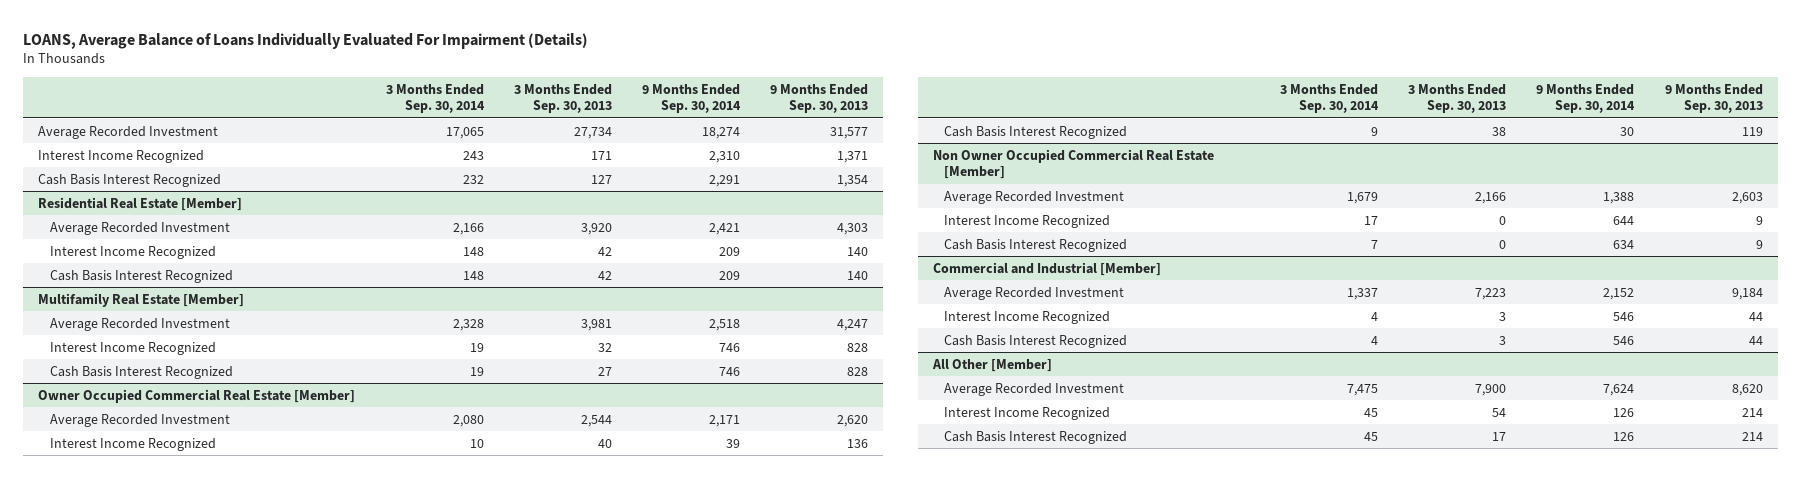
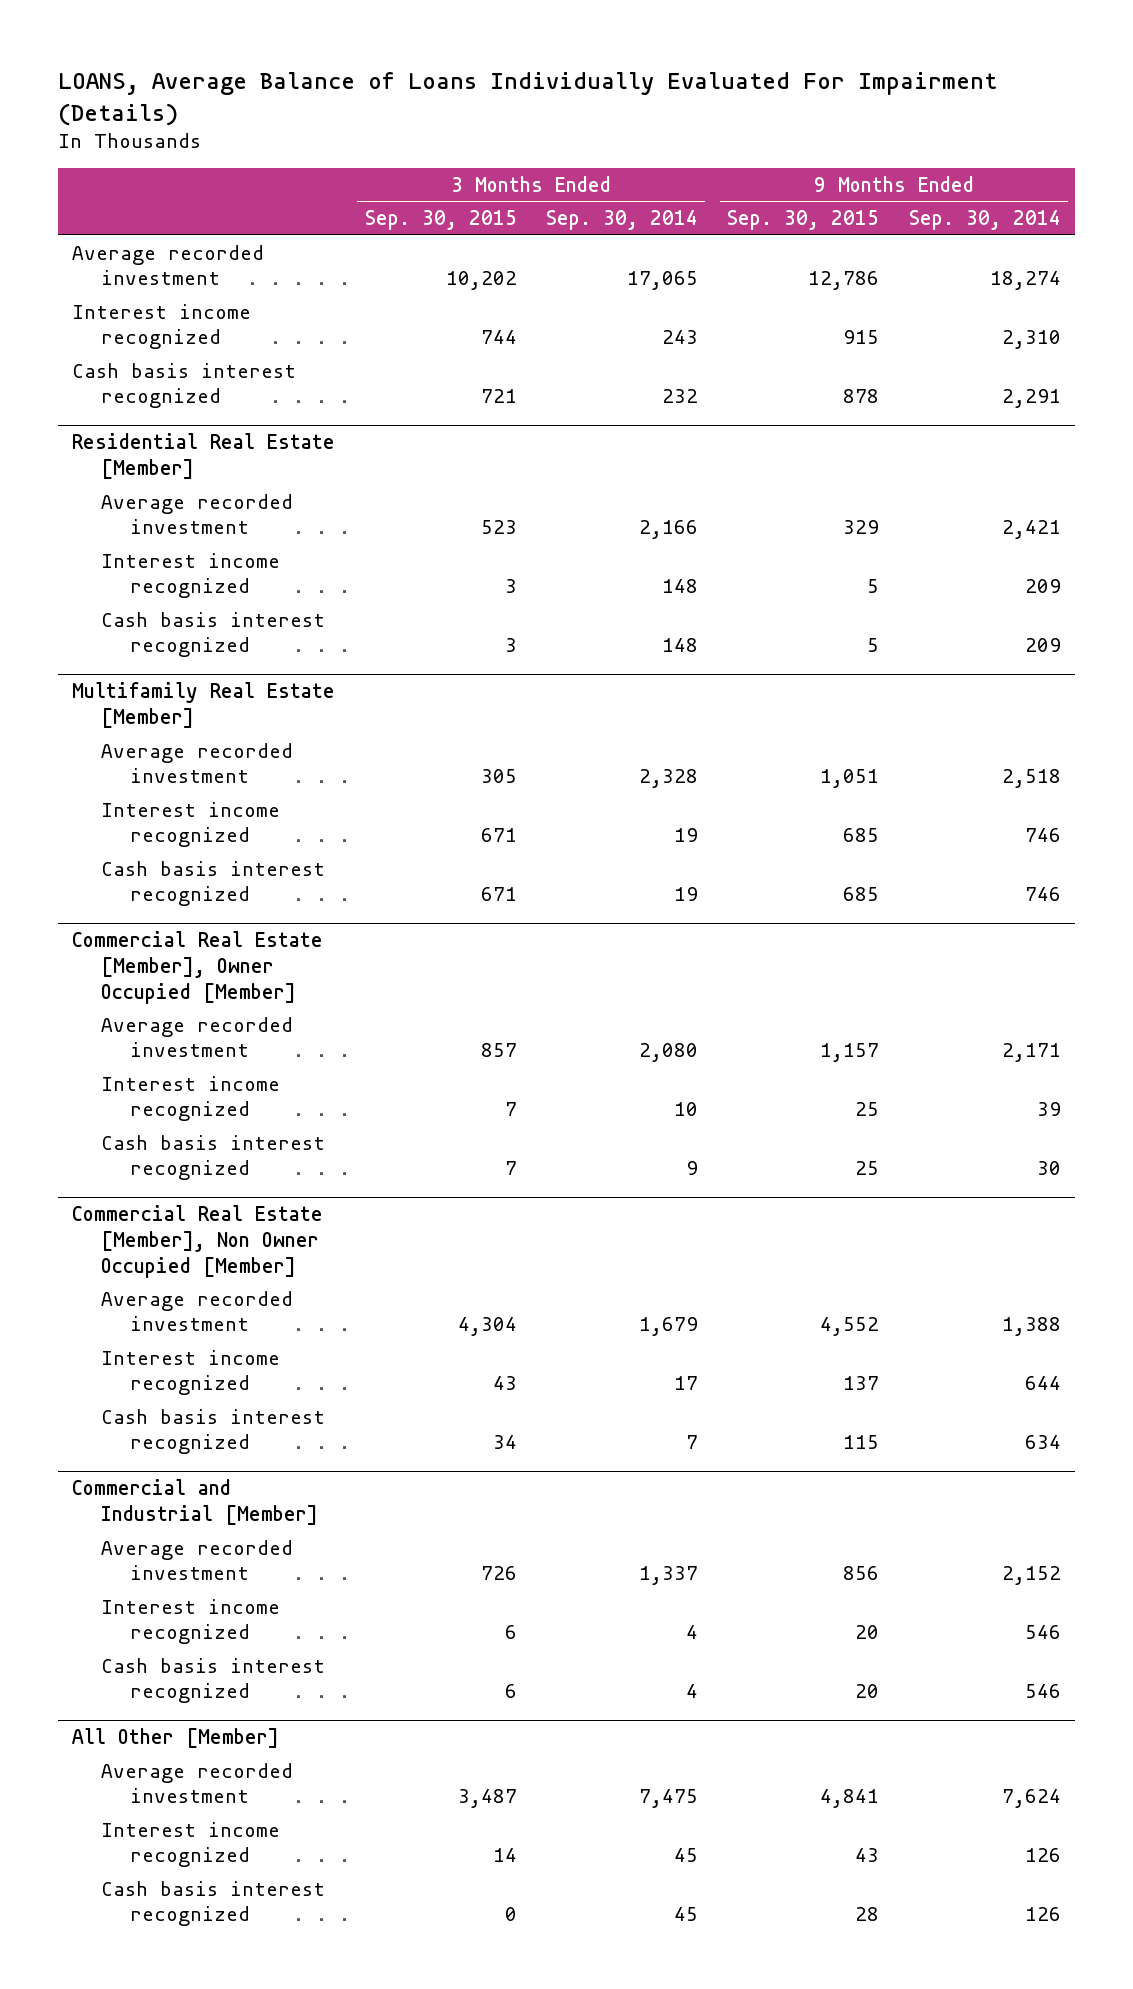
- | 3 Months Ended Sep. 30, 2014 | 3 Months Ended Sep. 30, 2013 | 9 Months Ended Sep. 30, 2014 | 9 Months Ended Sep. 30, 2013
+ | 3 Months Ended Sep. 30, 2015 | 3 Months Ended Sep. 30, 2014 | 9 Months Ended Sep. 30, 2015 | 9 Months Ended Sep. 30, 2014
- Average Recorded Investment | 17,065 | 27,734 | 18,274 | 31,577
- Interest Income Recognized | 243 | 171 | 2,310 | 1,371
- Cash Basis Interest Recognized | 232 | 127 | 2,291 | 1,354
+ Average recorded investment | 10,202 | 17,065 | 12,786 | 18,274
+ Interest income recognized | 744 | 243 | 915 | 2,310
+ Cash basis interest recognized | 721 | 232 | 878 | 2,291
@ Residential Real Estate [Member]
- Average Recorded Investment | 2,166 | 3,920 | 2,421 | 4,303
- Interest Income Recognized | 148 | 42 | 209 | 140
- Cash Basis Interest Recognized | 148 | 42 | 209 | 140
+ Average recorded investment | 523 | 2,166 | 329 | 2,421
+ Interest income recognized | 3 | 148 | 5 | 209
+ Cash basis interest recognized | 3 | 148 | 5 | 209
@ Multifamily Real Estate [Member]
- Average Recorded Investment | 2,328 | 3,981 | 2,518 | 4,247
- Interest Income Recognized | 19 | 32 | 746 | 828
- Cash Basis Interest Recognized | 19 | 27 | 746 | 828
- Owner Occupied Commercial Real Estate [Member]
- Average Recorded Investment | 2,080 | 2,544 | 2,171 | 2,620
- Interest Income Recognized | 10 | 40 | 39 | 136
- Cash Basis Interest Recognized | 9 | 38 | 30 | 119
- Non Owner Occupied Commercial Real Estate [Member]
- Average Recorded Investment | 1,679 | 2,166 | 1,388 | 2,603
- Interest Income Recognized | 17 | 0 | 644 | 9
- Cash Basis Interest Recognized | 7 | 0 | 634 | 9
@ Multifamily Real Estate [Member]
+ Average recorded investment | 305 | 2,328 | 1,051 | 2,518
+ Interest income recognized | 671 | 19 | 685 | 746
+ Cash basis interest recognized | 671 | 19 | 685 | 746
+ Commercial Real Estate [Member], Owner Occupied [Member]
+ Average recorded investment | 857 | 2,080 | 1,157 | 2,171
+ Interest income recognized | 7 | 10 | 25 | 39
+ Cash basis interest recognized | 7 | 9 | 25 | 30
+ Commercial Real Estate [Member], Non Owner Occupied [Member]
+ Average recorded investment | 4,304 | 1,679 | 4,552 | 1,388
+ Interest income recognized | 43 | 17 | 137 | 644
+ Cash basis interest recognized | 34 | 7 | 115 | 634
@ Commercial and Industrial [Member]
- Average Recorded Investment | 1,337 | 7,223 | 2,152 | 9,184
- Interest Income Recognized | 4 | 3 | 546 | 44
- Cash Basis Interest Recognized | 4 | 3 | 546 | 44
+ Average recorded investment | 726 | 1,337 | 856 | 2,152
+ Interest income recognized | 6 | 4 | 20 | 546
+ Cash basis interest recognized | 6 | 4 | 20 | 546
@ All Other [Member]
- Average Recorded Investment | 7,475 | 7,900 | 7,624 | 8,620
- Interest Income Recognized | 45 | 54 | 126 | 214
- Cash Basis Interest Recognized | 45 | 17 | 126 | 214
+ Average recorded investment | 3,487 | 7,475 | 4,841 | 7,624
+ Interest income recognized | 14 | 45 | 43 | 126
+ Cash basis interest recognized | 0 | 45 | 28 | 126

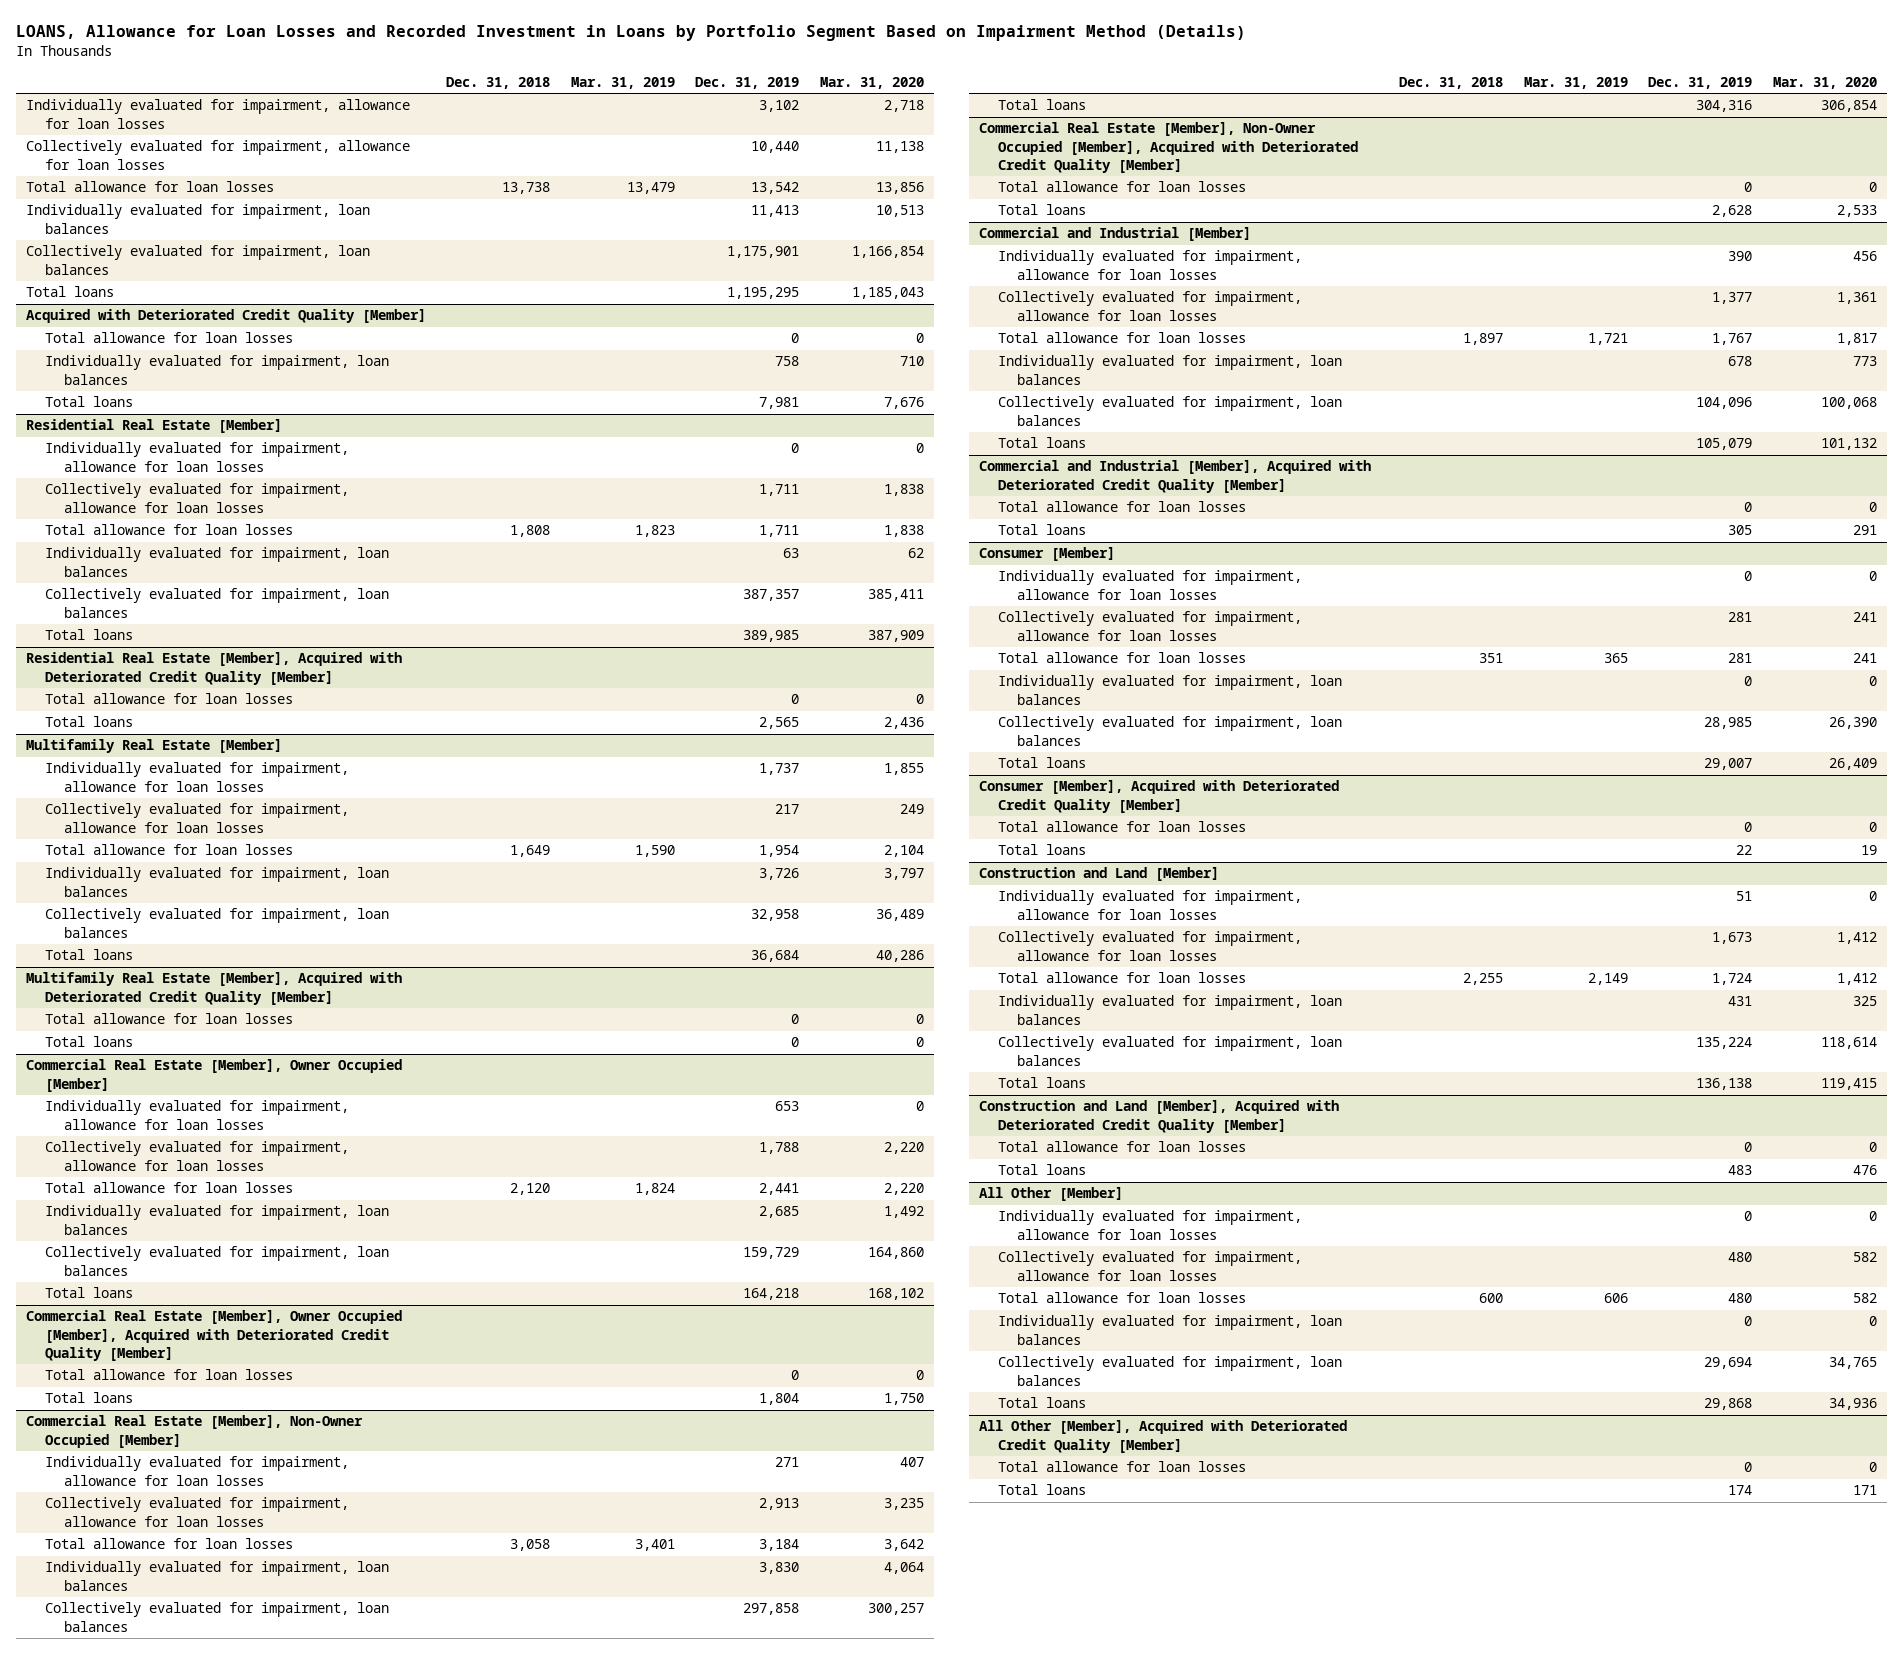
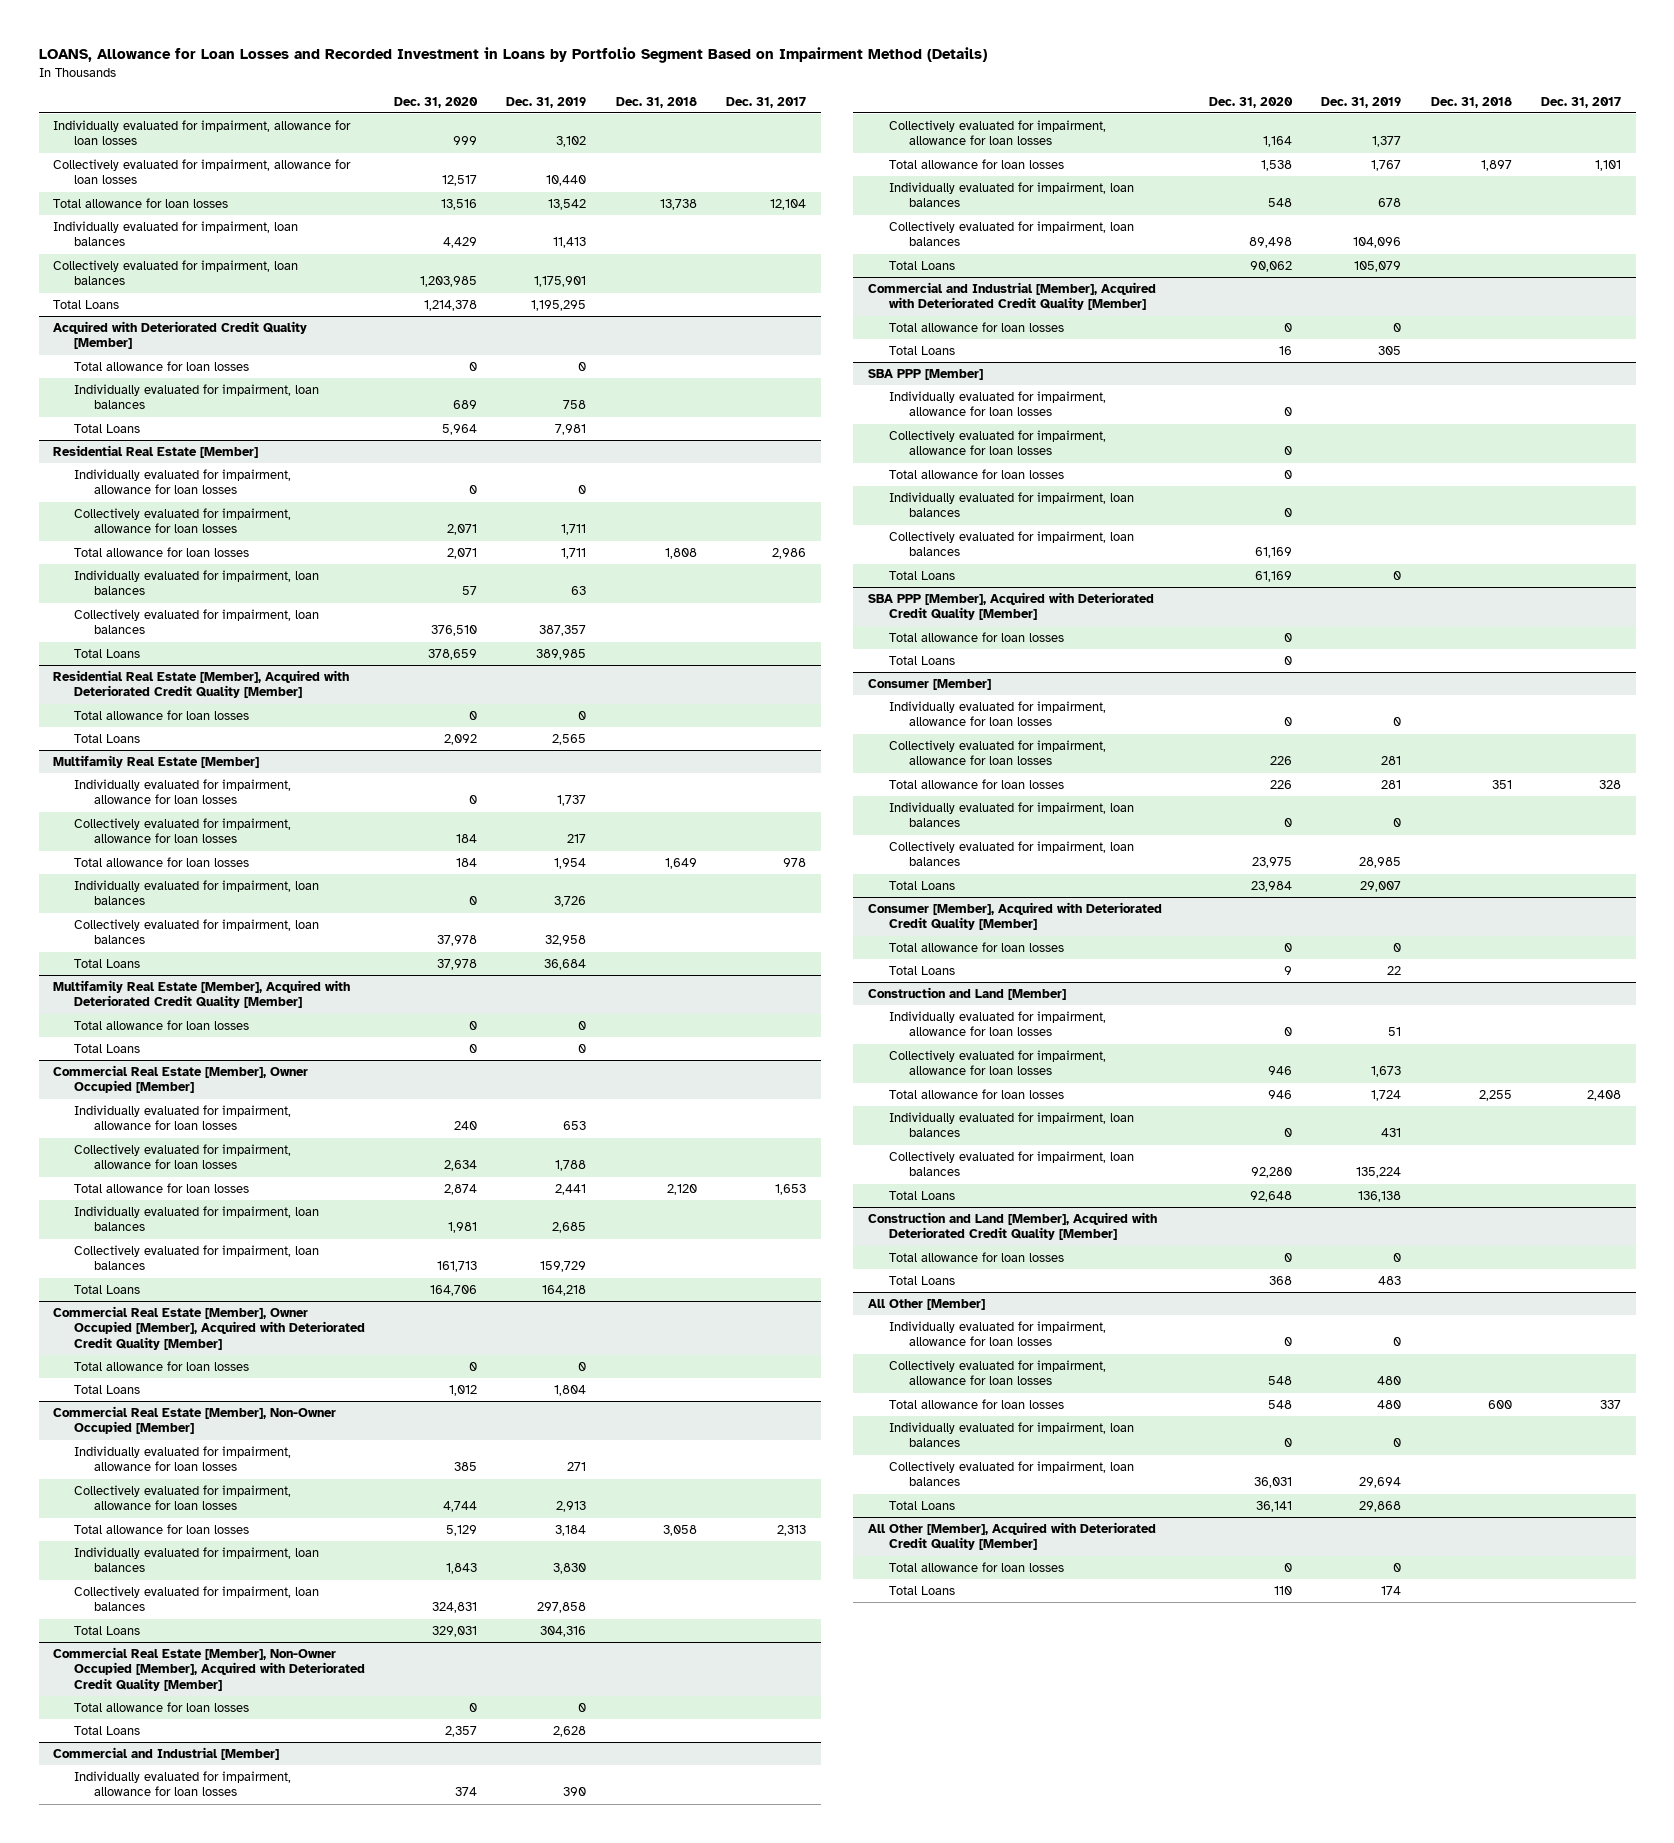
- | Dec. 31, 2018 | Mar. 31, 2019 | Dec. 31, 2019 | Mar. 31, 2020
+ | Dec. 31, 2020 | Dec. 31, 2019 | Dec. 31, 2018 | Dec. 31, 2017
- Total loans | | | 1,195,295 | 1,185,043
+ Total Loans | 1,214,378 | 1,195,295 | |
@ Acquired with Deteriorated Credit Quality [Member]
- Total loans | | | 7,981 | 7,676
+ Total Loans | 5,964 | 7,981 | |
@ Residential Real Estate [Member]
- Total loans | | | 389,985 | 387,909
+ Total Loans | 378,659 | 389,985 | |
@ Residential Real Estate [Member], Acquired with Deteriorated Credit Quality [Member]
- Total loans | | | 2,565 | 2,436
+ Total Loans | 2,092 | 2,565 | |
@ Multifamily Real Estate [Member]
- Total loans | | | 36,684 | 40,286
+ Total Loans | 37,978 | 36,684 | |
@ Multifamily Real Estate [Member], Acquired with Deteriorated Credit Quality [Member]
- Total loans | | | 0 | 0
+ Total Loans | 0 | 0 | |
@ Commercial Real Estate [Member], Owner Occupied [Member]
- Total loans | | | 164,218 | 168,102
+ Total Loans | 164,706 | 164,218 | |
@ Commercial Real Estate [Member], Owner Occupied [Member], Acquired with Deteriorated Credit Quality [Member]
- Total loans | | | 1,804 | 1,750
+ Total Loans | 1,012 | 1,804 | |
@ Commercial Real Estate [Member], Non-Owner Occupied [Member]
- Total loans | | | 304,316 | 306,854
+ Total Loans | 329,031 | 304,316 | |
@ Commercial Real Estate [Member], Non-Owner Occupied [Member], Acquired with Deteriorated Credit Quality [Member]
- Total loans | | | 2,628 | 2,533
+ Total Loans | 2,357 | 2,628 | |
@ Commercial and Industrial [Member]
- Total loans | | | 105,079 | 101,132
+ Total Loans | 90,062 | 105,079 | |
@ Commercial and Industrial [Member], Acquired with Deteriorated Credit Quality [Member]
- Total loans | | | 305 | 291
+ Total Loans | 16 | 305 | |
+ SBA PPP [Member]
+ Individually evaluated for impairment, allowance for loan losses | 0 | | |
+ Collectively evaluated for impairment, allowance for loan losses | 0 | | |
+ Total allowance for loan losses | 0 | | |
+ Individually evaluated for impairment, loan balances | 0 | | |
+ Collectively evaluated for impairment, loan balances | 61,169 | | |
+ Total Loans | 61,169 | 0 | |
+ SBA PPP [Member], Acquired with Deteriorated Credit Quality [Member]
+ Total allowance for loan losses | 0 | | |
+ Total Loans | 0 | | |
@ Consumer [Member]
- Total loans | | | 29,007 | 26,409
+ Total Loans | 23,984 | 29,007 | |
@ Consumer [Member], Acquired with Deteriorated Credit Quality [Member]
- Total loans | | | 22 | 19
+ Total Loans | 9 | 22 | |
@ Construction and Land [Member]
- Total loans | | | 136,138 | 119,415
+ Total Loans | 92,648 | 136,138 | |
@ Construction and Land [Member], Acquired with Deteriorated Credit Quality [Member]
- Total loans | | | 483 | 476
+ Total Loans | 368 | 483 | |
@ All Other [Member]
- Total loans | | | 29,868 | 34,936
+ Total Loans | 36,141 | 29,868 | |
@ All Other [Member], Acquired with Deteriorated Credit Quality [Member]
- Total loans | | | 174 | 171
+ Total Loans | 110 | 174 | |

